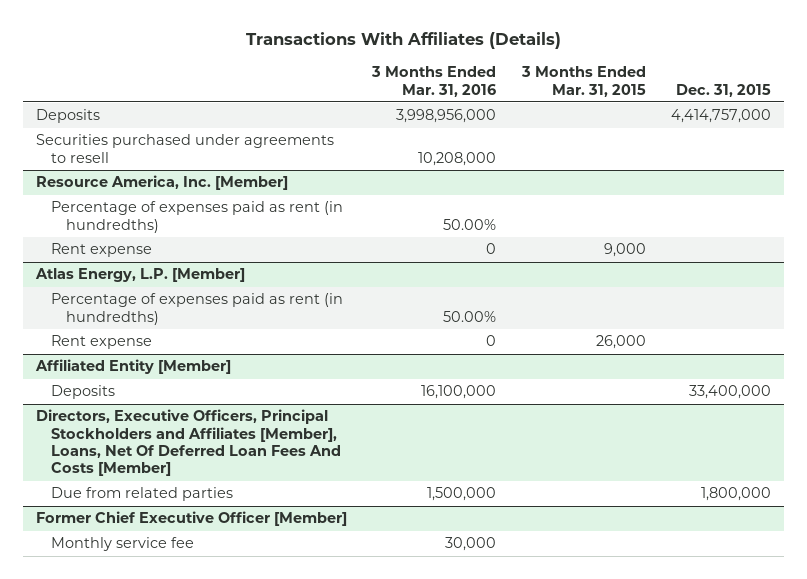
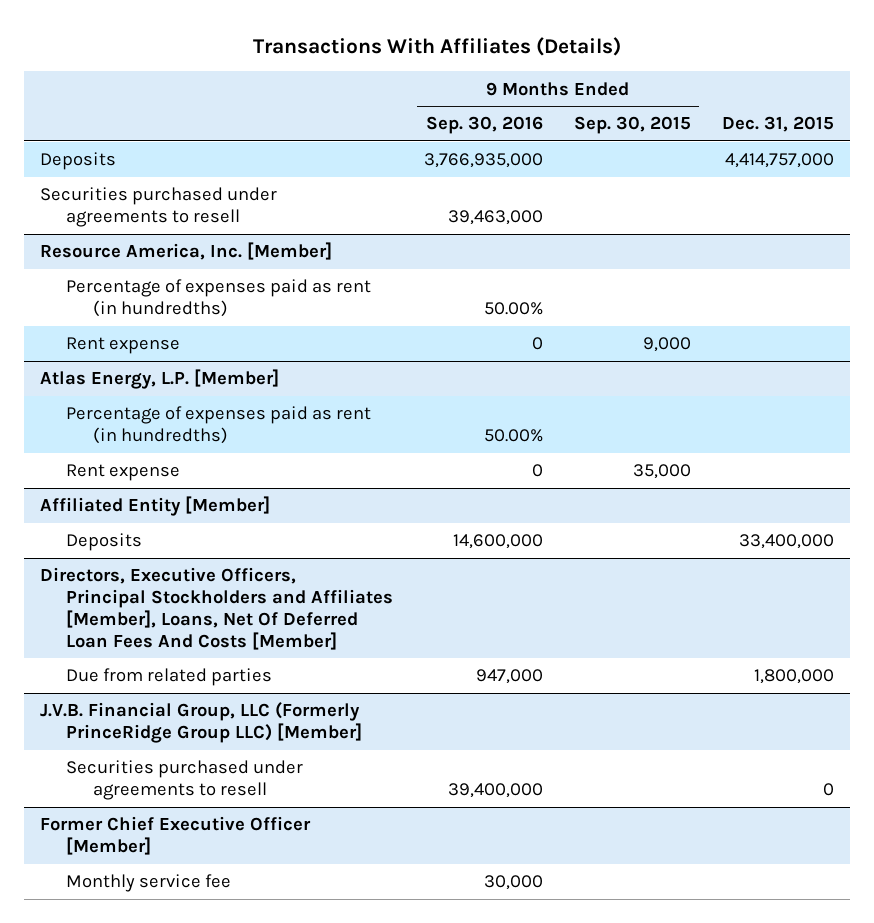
- | 3 Months Ended Mar. 31, 2016 | 3 Months Ended Mar. 31, 2015 | Dec. 31, 2015
+ | 9 Months Ended Sep. 30, 2016 | 9 Months Ended Sep. 30, 2015 | Dec. 31, 2015
+ J.V.B. Financial Group, LLC (Formerly PrinceRidge Group LLC) [Member]
+ Securities purchased under agreements to resell | 39,400,000 | | 0

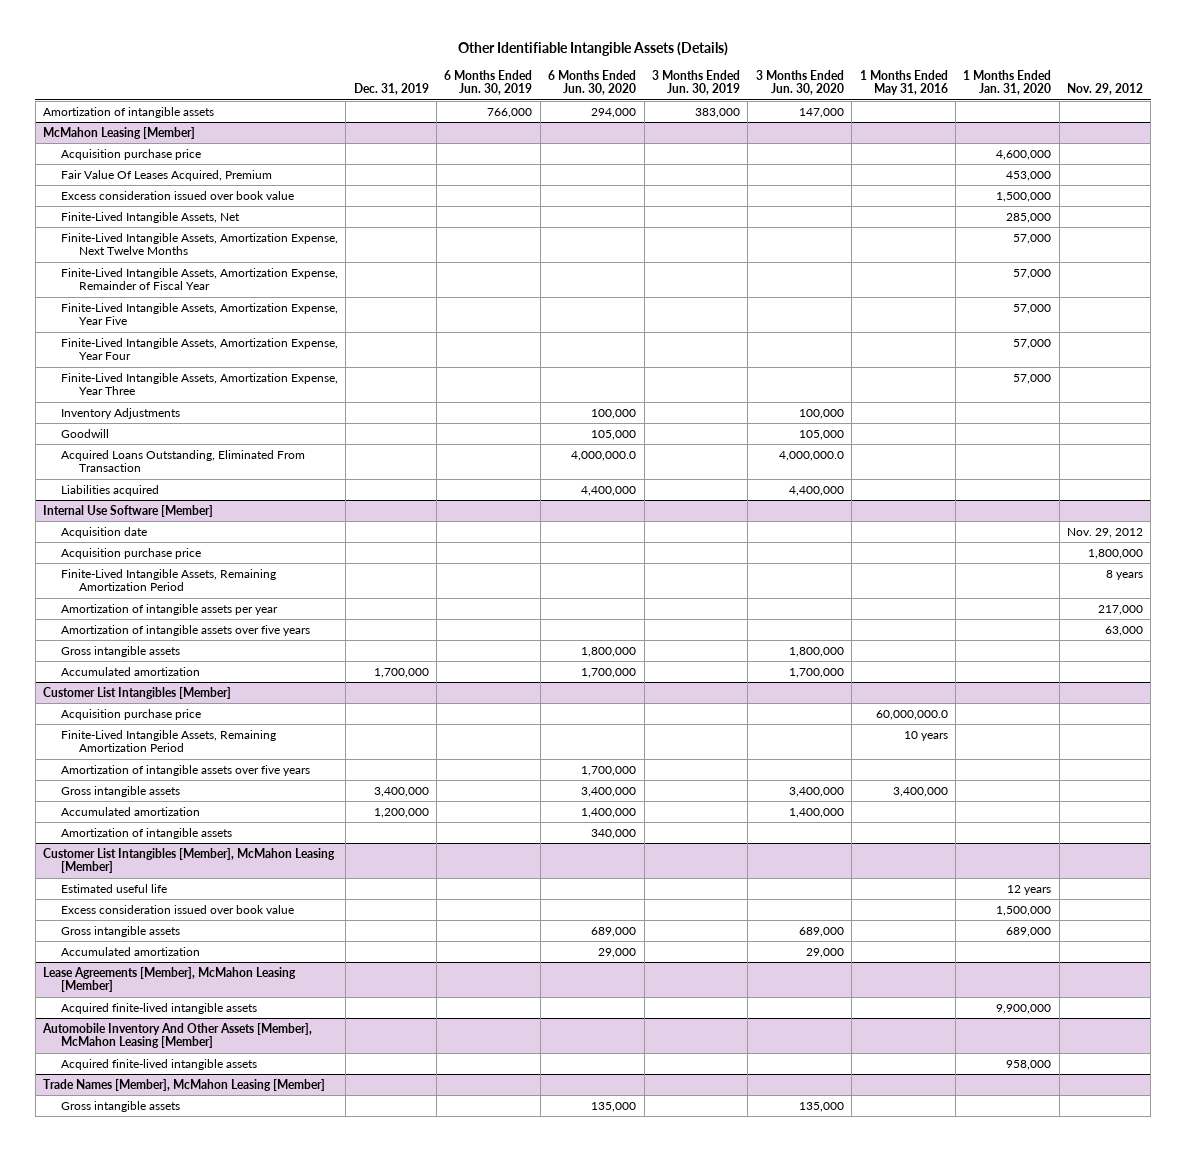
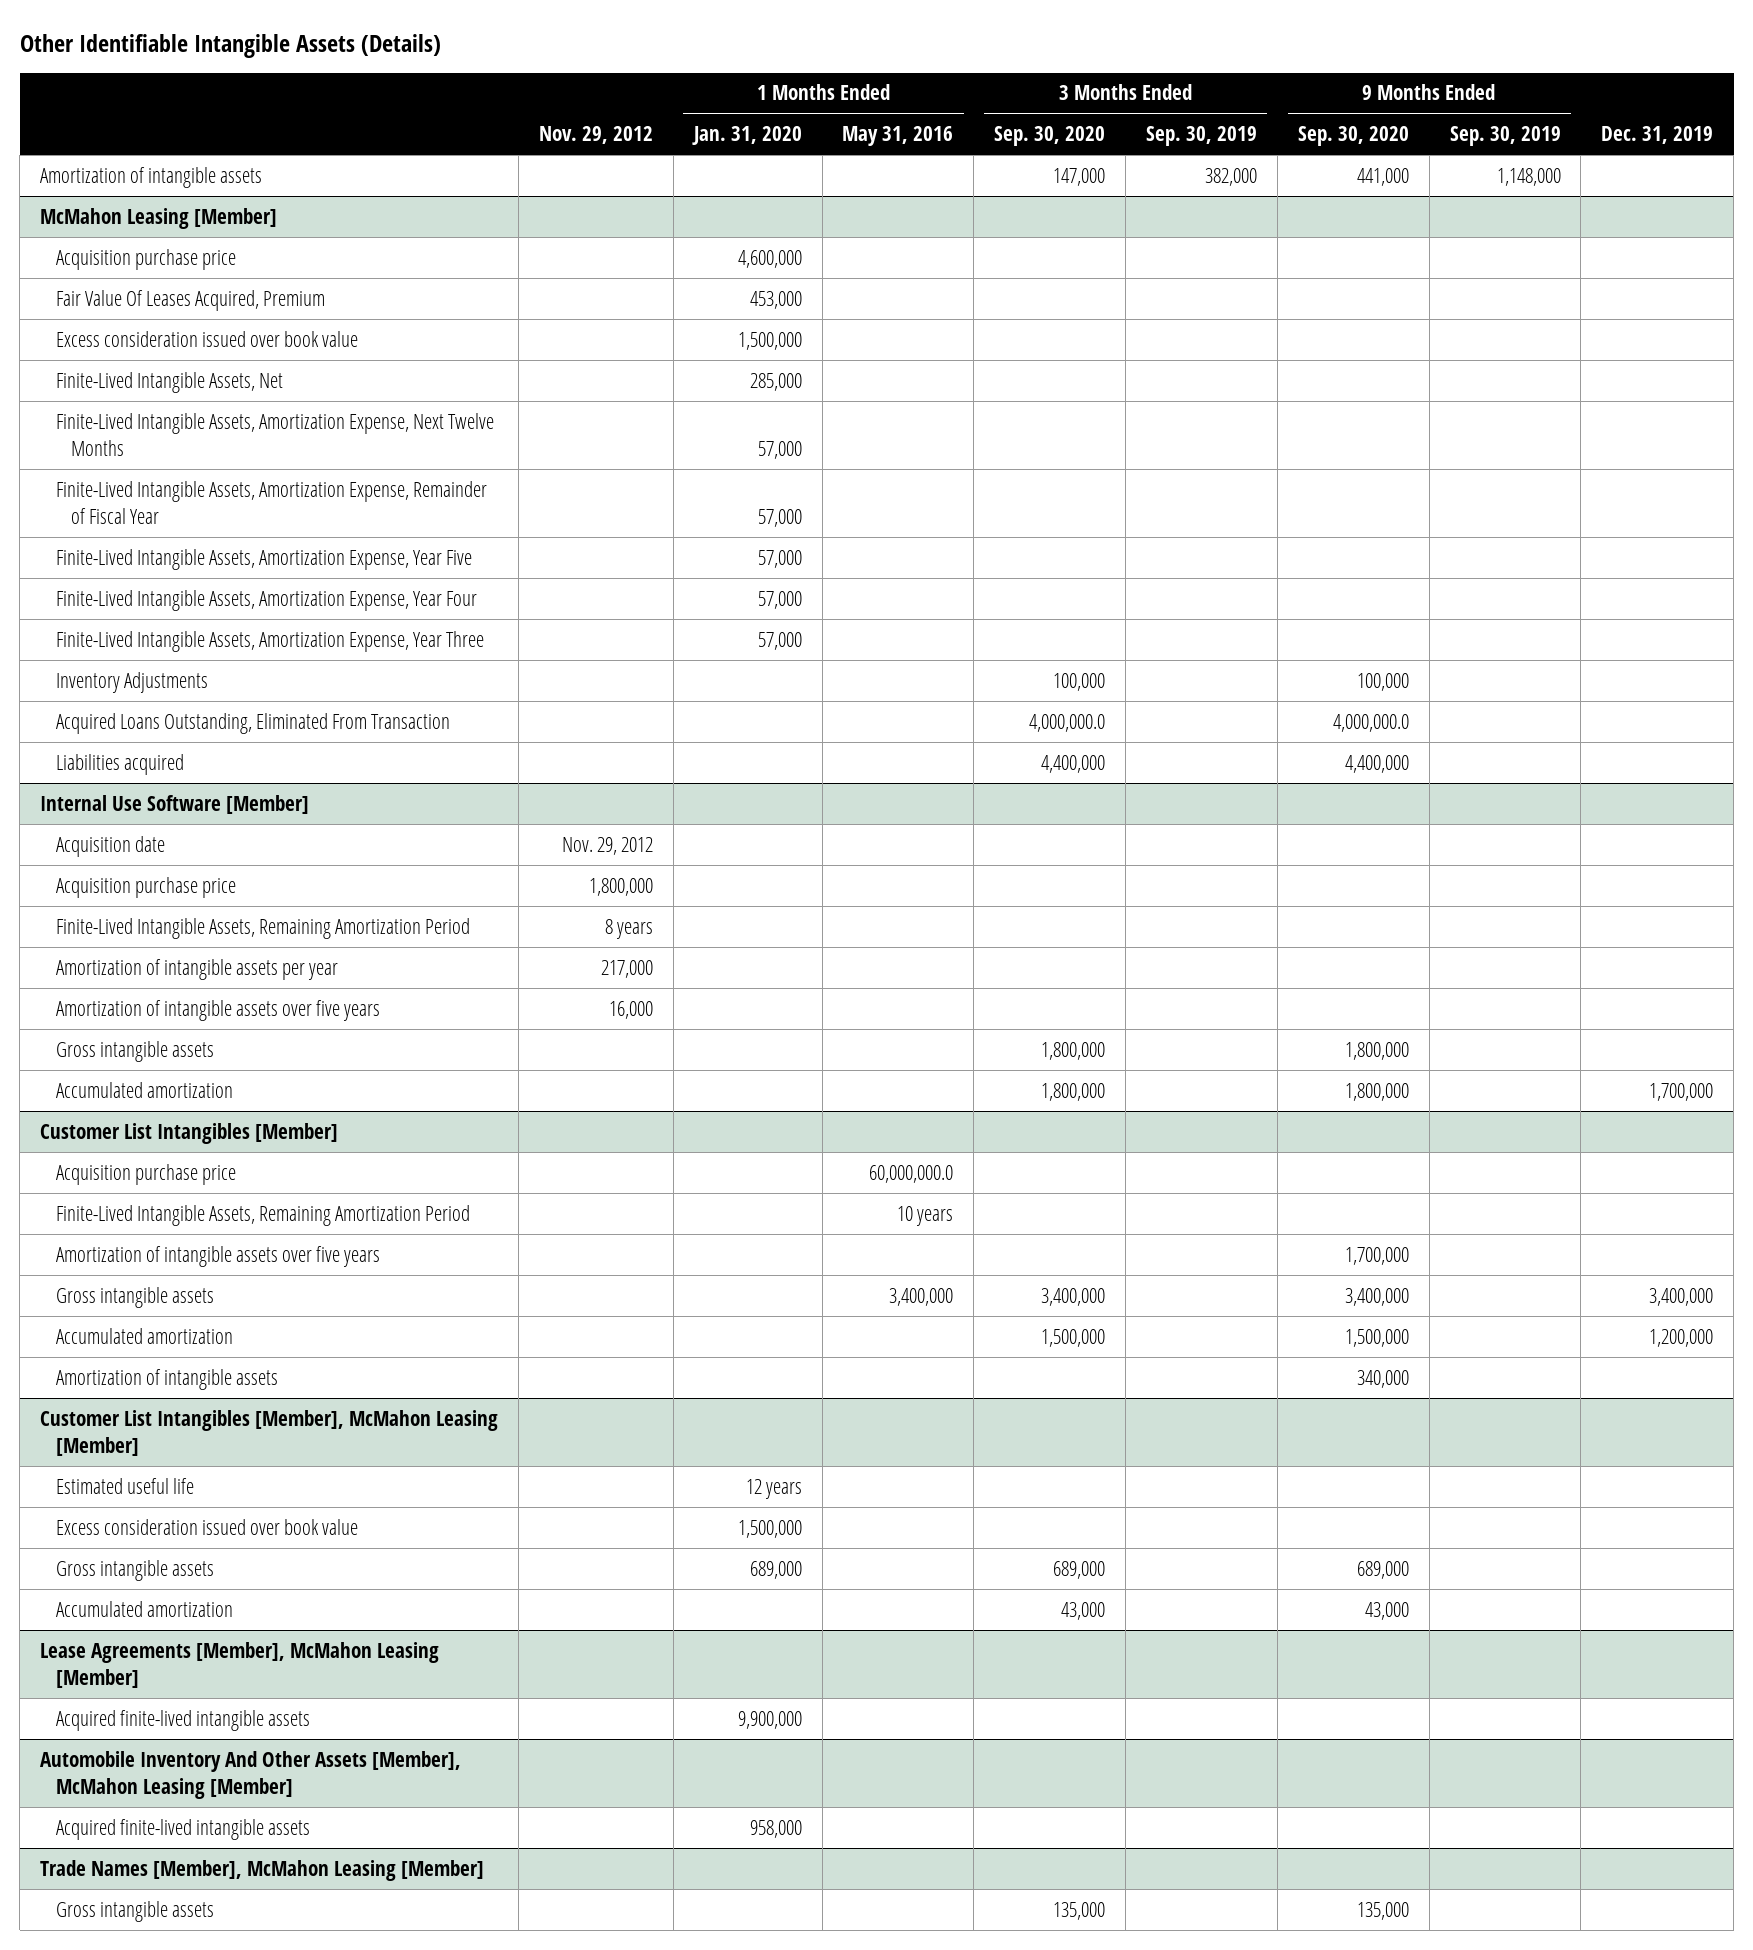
- | Dec. 31, 2019 | 6 Months Ended Jun. 30, 2019 | 6 Months Ended Jun. 30, 2020 | 3 Months Ended Jun. 30, 2019 | 3 Months Ended Jun. 30, 2020 | 1 Months Ended May 31, 2016 | 1 Months Ended Jan. 31, 2020 | Nov. 29, 2012
+ | Nov. 29, 2012 | 1 Months Ended Jan. 31, 2020 | 1 Months Ended May 31, 2016 | 3 Months Ended Sep. 30, 2020 | 3 Months Ended Sep. 30, 2019 | 9 Months Ended Sep. 30, 2020 | 9 Months Ended Sep. 30, 2019 | Dec. 31, 2019
@ McMahon Leasing [Member]
- Goodwill | | | 105,000 | | 105,000 | | |
@ Internal Use Software [Member]
- Amortization of intangible assets over five years | | | | | | | | 63,000
+ Amortization of intangible assets over five years | 16,000 | | | | | | |

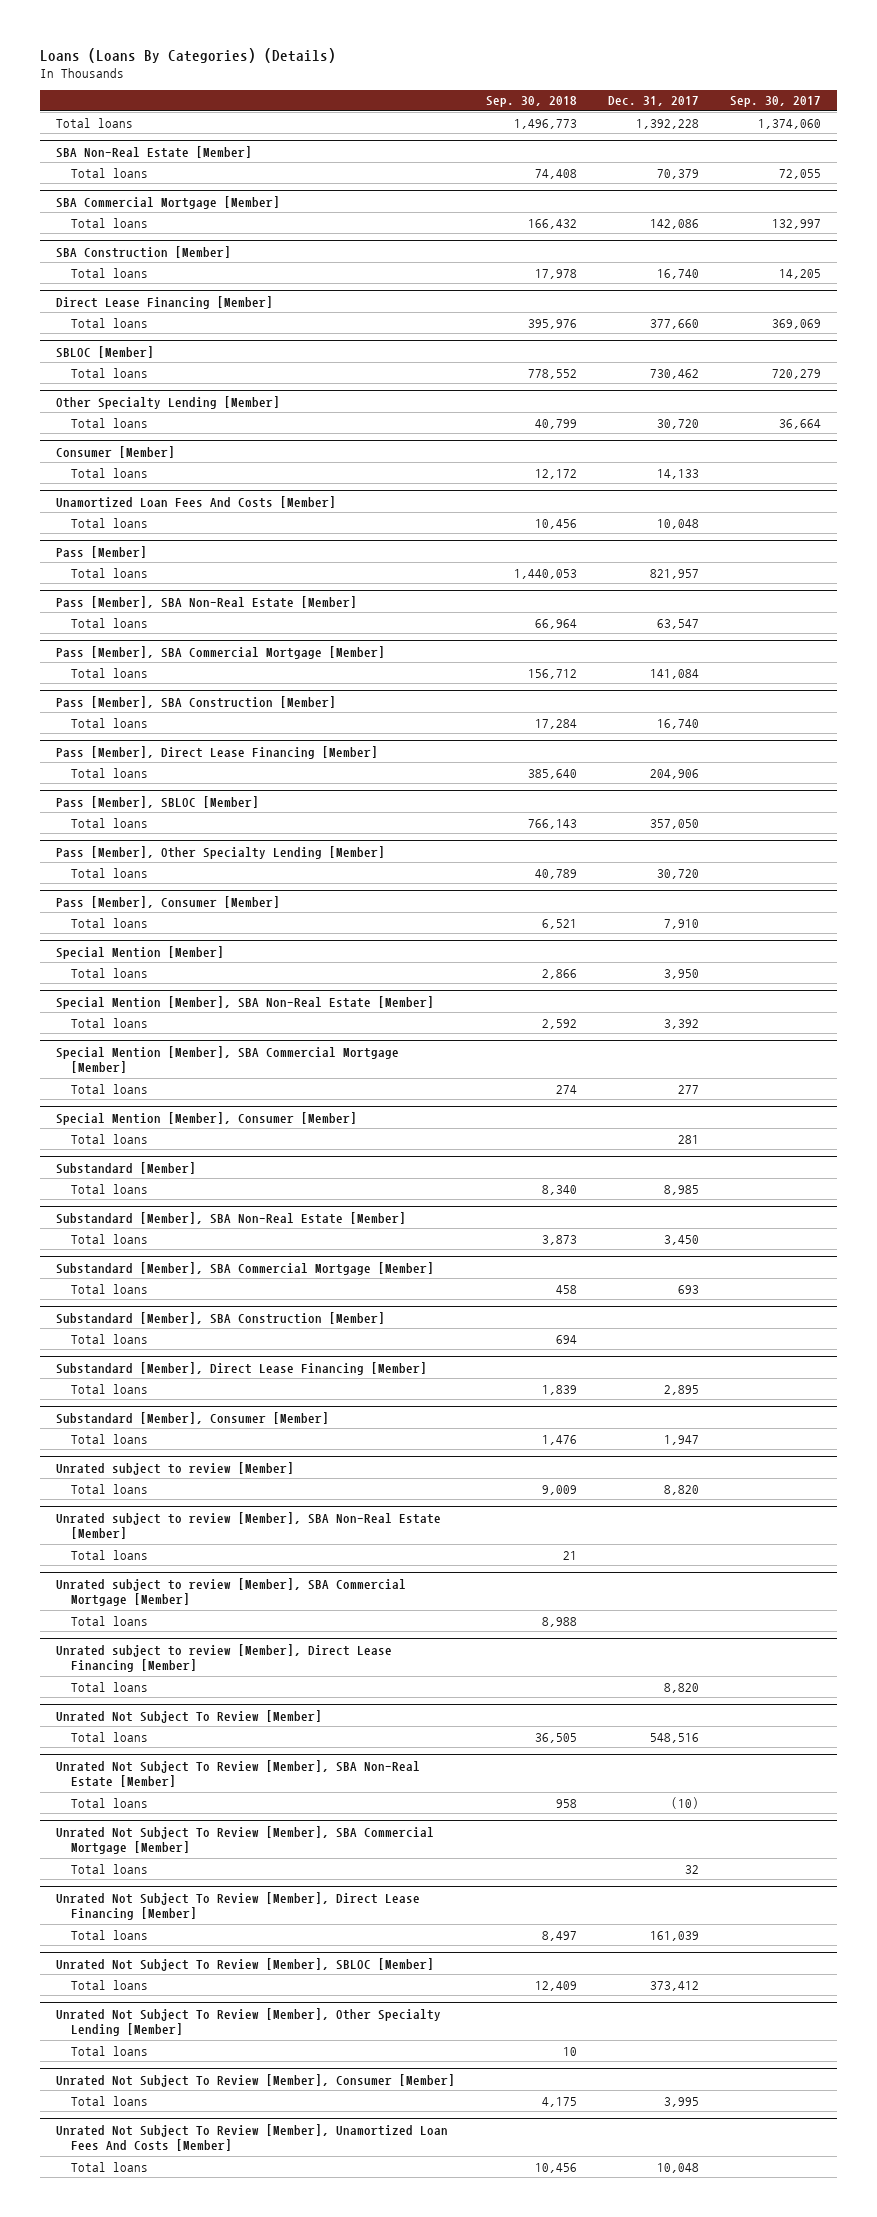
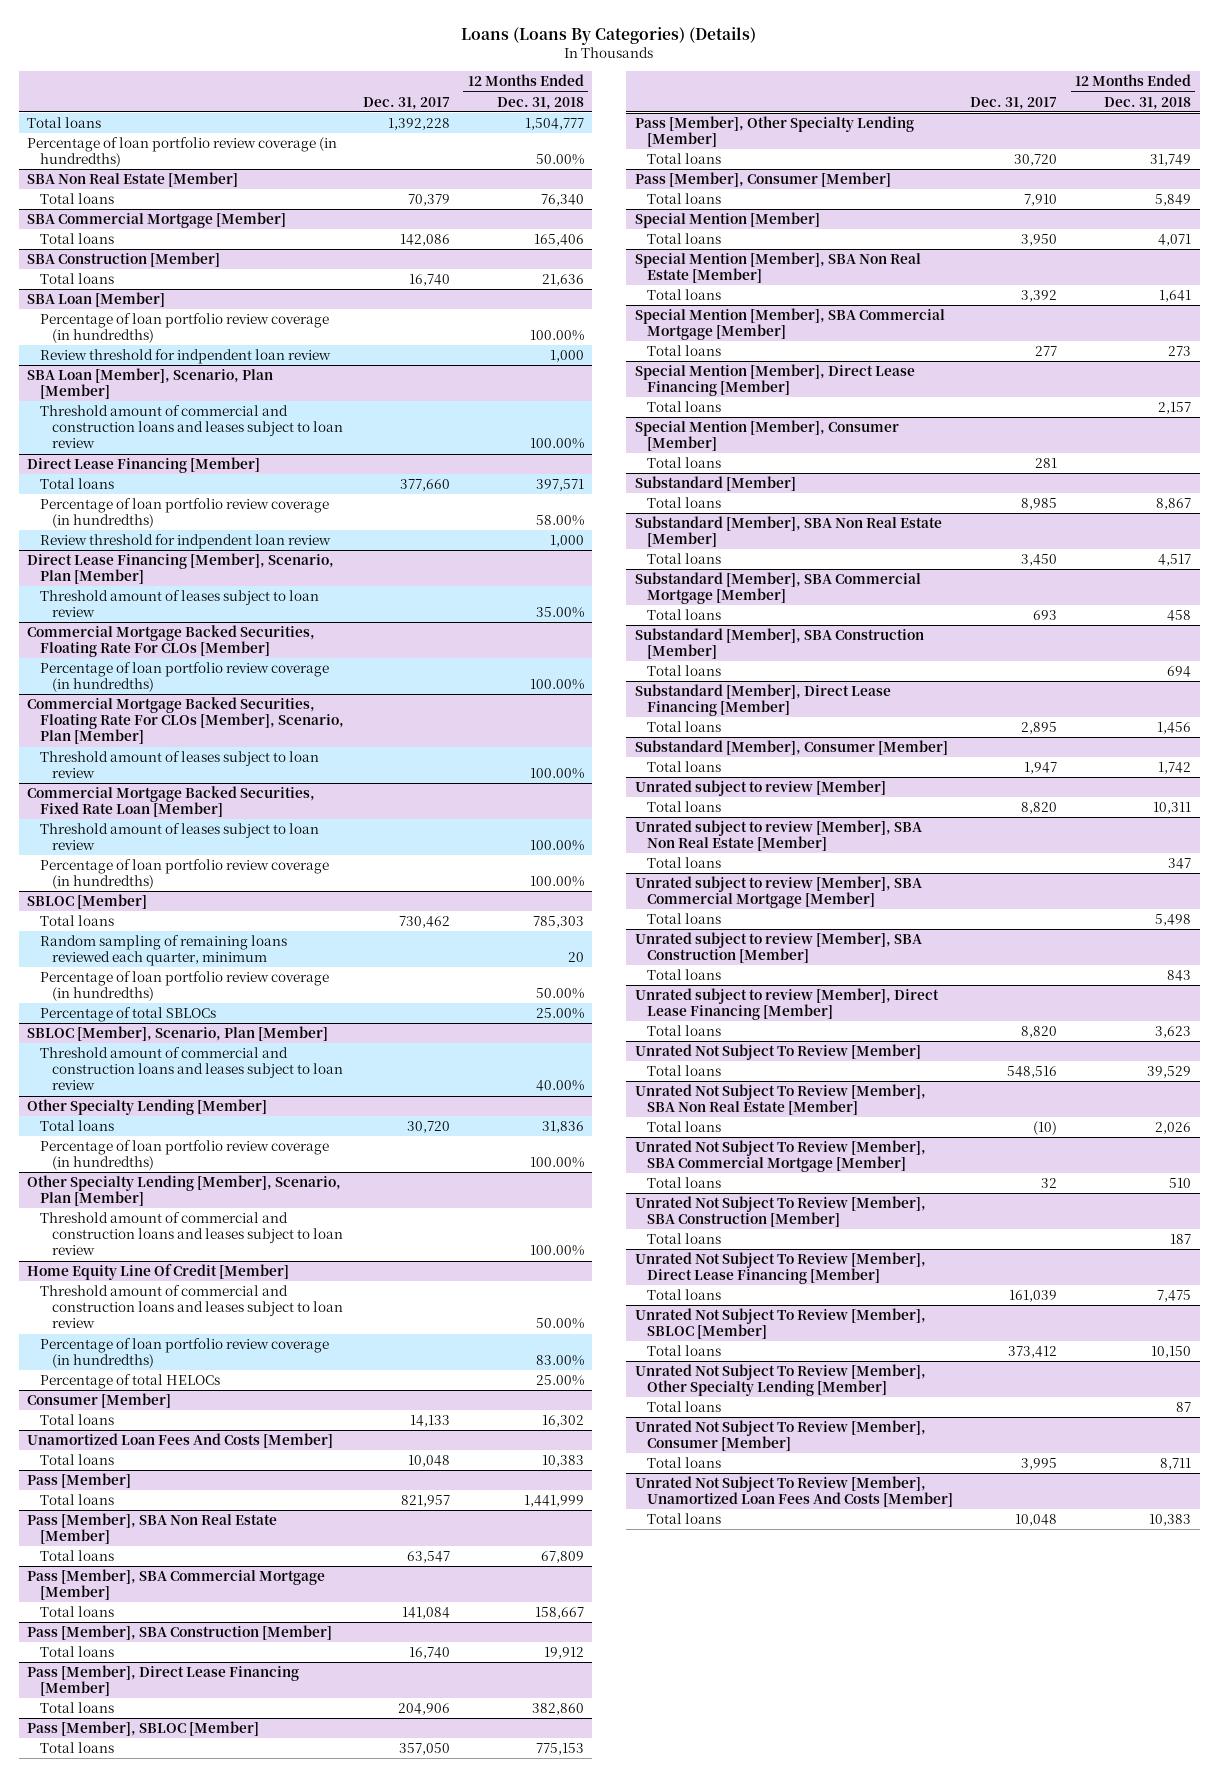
- | Sep. 30, 2018 | Dec. 31, 2017 | Sep. 30, 2017
+ | Dec. 31, 2017 | 12 Months Ended Dec. 31, 2018
- SBA Non-Real Estate [Member]
+ Percentage of loan portfolio review coverage (in hundredths) | | 50.00%
+ SBA Non Real Estate [Member]
+ SBA Loan [Member]
+ Percentage of loan portfolio review coverage (in hundredths) | | 100.00%
+ Review threshold for indpendent loan review | | 1,000
+ SBA Loan [Member], Scenario, Plan [Member]
+ Threshold amount of commercial and construction loans and leases subject to loan review | | 100.00%
@ Direct Lease Financing [Member]
+ Percentage of loan portfolio review coverage (in hundredths) | | 58.00%
+ Review threshold for indpendent loan review | | 1,000
+ Direct Lease Financing [Member], Scenario, Plan [Member]
+ Threshold amount of leases subject to loan review | | 35.00%
+ Commercial Mortgage Backed Securities, Floating Rate For CLOs [Member]
+ Percentage of loan portfolio review coverage (in hundredths) | | 100.00%
+ Commercial Mortgage Backed Securities, Floating Rate For CLOs [Member], Scenario, Plan [Member]
+ Threshold amount of leases subject to loan review | | 100.00%
+ Commercial Mortgage Backed Securities, Fixed Rate Loan [Member]
+ Threshold amount of leases subject to loan review | | 100.00%
+ Percentage of loan portfolio review coverage (in hundredths) | | 100.00%
@ SBLOC [Member]
+ Random sampling of remaining loans reviewed each quarter, minimum | | 20
+ Percentage of loan portfolio review coverage (in hundredths) | | 50.00%
+ Percentage of total SBLOCs | | 25.00%
+ SBLOC [Member], Scenario, Plan [Member]
+ Threshold amount of commercial and construction loans and leases subject to loan review | | 40.00%
@ Other Specialty Lending [Member]
+ Percentage of loan portfolio review coverage (in hundredths) | | 100.00%
+ Other Specialty Lending [Member], Scenario, Plan [Member]
+ Threshold amount of commercial and construction loans and leases subject to loan review | | 100.00%
+ Home Equity Line Of Credit [Member]
+ Threshold amount of commercial and construction loans and leases subject to loan review | | 50.00%
+ Percentage of loan portfolio review coverage (in hundredths) | | 83.00%
+ Percentage of total HELOCs | | 25.00%
- Pass [Member], SBA Non-Real Estate [Member]
+ Pass [Member], SBA Non Real Estate [Member]
- Special Mention [Member], SBA Non-Real Estate [Member]
+ Special Mention [Member], SBA Non Real Estate [Member]
+ Special Mention [Member], Direct Lease Financing [Member]
+ Total loans | | 2,157
- Substandard [Member], SBA Non-Real Estate [Member]
+ Substandard [Member], SBA Non Real Estate [Member]
- Unrated subject to review [Member], SBA Non-Real Estate [Member]
+ Unrated subject to review [Member], SBA Non Real Estate [Member]
+ Unrated subject to review [Member], SBA Construction [Member]
+ Total loans | | 843
- Unrated Not Subject To Review [Member], SBA Non-Real Estate [Member]
+ Unrated Not Subject To Review [Member], SBA Non Real Estate [Member]
+ Unrated Not Subject To Review [Member], SBA Construction [Member]
+ Total loans | | 187

